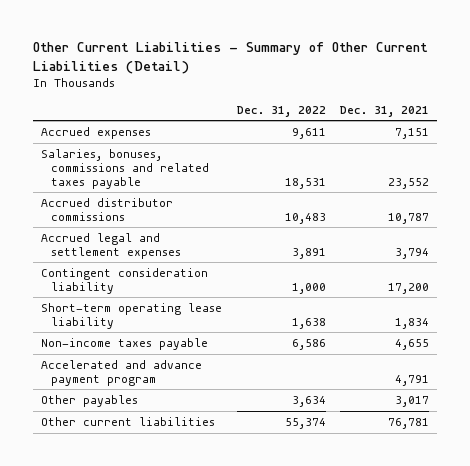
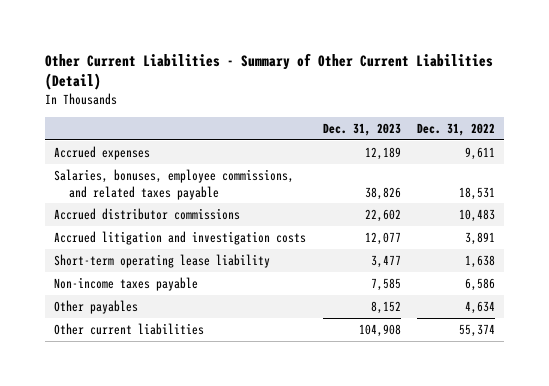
- | Dec. 31, 2022 | Dec. 31, 2021
+ | Dec. 31, 2023 | Dec. 31, 2022
- Salaries, bonuses, commissions and related taxes payable | 18,531 | 23,552
+ Salaries, bonuses, employee commissions, and related taxes payable | 38,826 | 18,531
- Accrued legal and settlement expenses | 3,891 | 3,794
- Contingent consideration liability | 1,000 | 17,200
+ Accrued litigation and investigation costs | 12,077 | 3,891
- Accelerated and advance payment program | | 4,791
- Other payables | 3,634 | 3,017
+ Other payables | 8,152 | 4,634

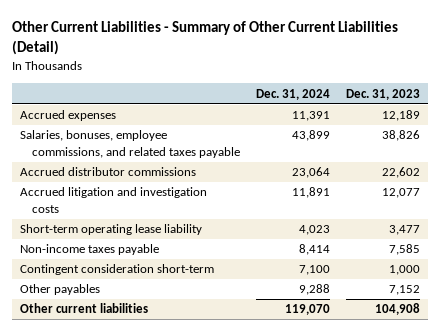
- | Dec. 31, 2023 | Dec. 31, 2022
+ | Dec. 31, 2024 | Dec. 31, 2023
- Other payables | 8,152 | 4,634
+ Contingent consideration short-term | 7,100 | 1,000
+ Other payables | 9,288 | 7,152

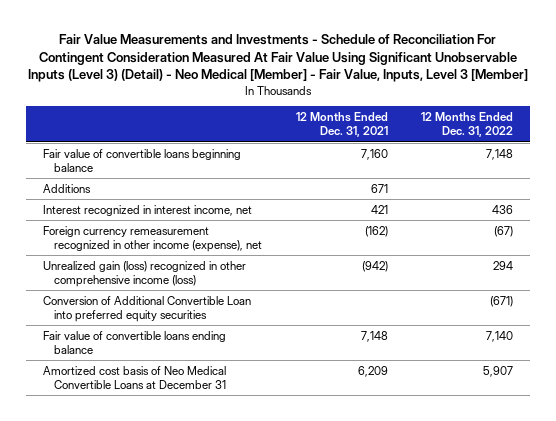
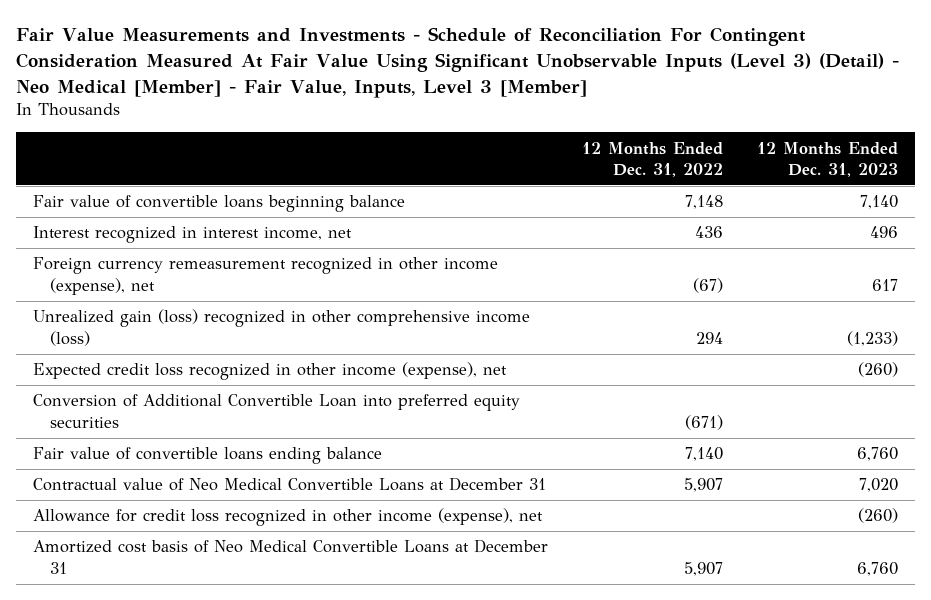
- | 12 Months Ended Dec. 31, 2021 | 12 Months Ended Dec. 31, 2022
+ | 12 Months Ended Dec. 31, 2022 | 12 Months Ended Dec. 31, 2023
- Additions | 671 |
+ Expected credit loss recognized in other income (expense), net | | (260)
+ Contractual value of Neo Medical Convertible Loans at December 31 | 5,907 | 7,020
+ Allowance for credit loss recognized in other income (expense), net | | (260)

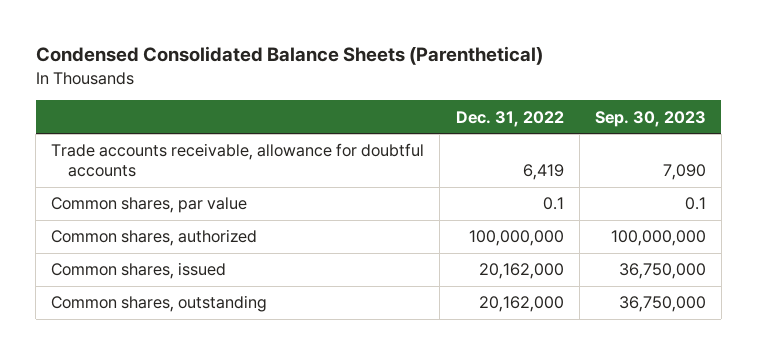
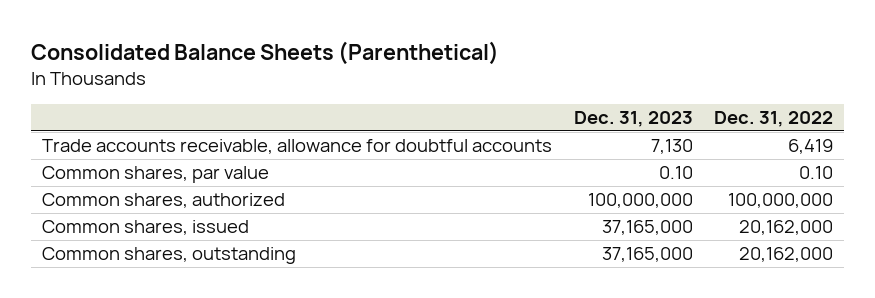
- Condensed Consolidated Balance Sheets (Parenthetical)
+ Consolidated Balance Sheets (Parenthetical)
- | Dec. 31, 2022 | Sep. 30, 2023
+ | Dec. 31, 2023 | Dec. 31, 2022
- Common shares, par value | 0.1 | 0.1
+ Common shares, par value | 0.10 | 0.10

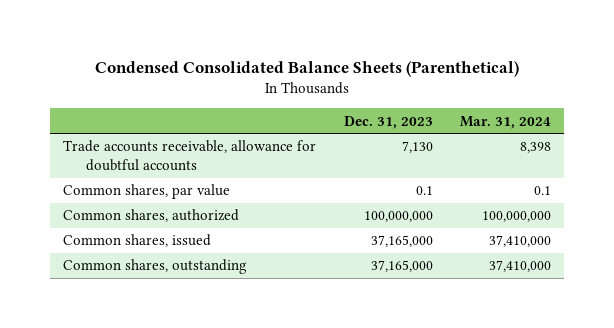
- Consolidated Balance Sheets (Parenthetical)
+ Condensed Consolidated Balance Sheets (Parenthetical)
- | Dec. 31, 2023 | Dec. 31, 2022
+ | Dec. 31, 2023 | Mar. 31, 2024
- Common shares, par value | 0.10 | 0.10
+ Common shares, par value | 0.1 | 0.1

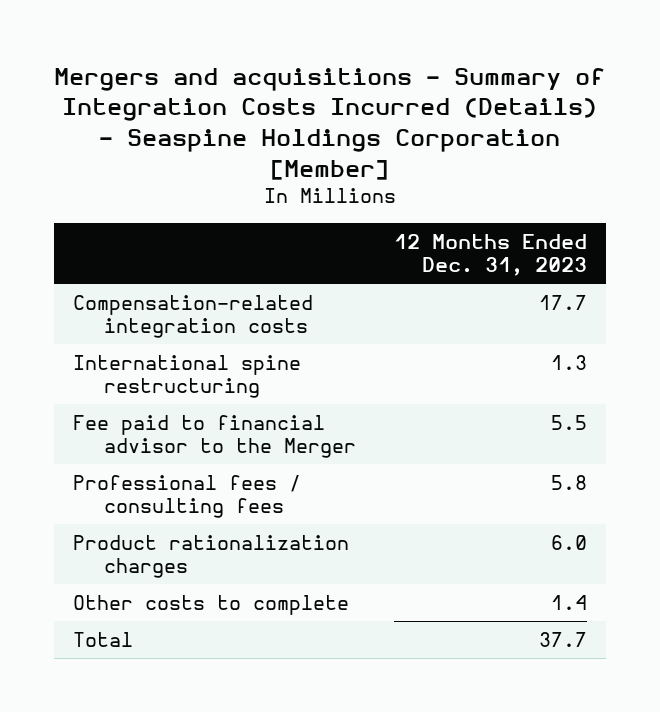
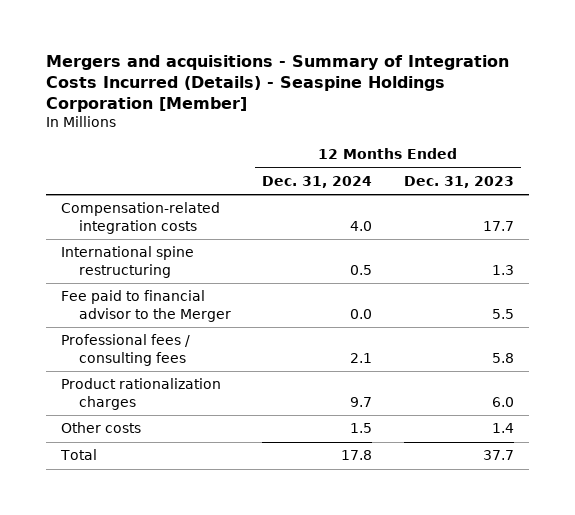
- | 12 Months Ended Dec. 31, 2023
+ | 12 Months Ended Dec. 31, 2024 | 12 Months Ended Dec. 31, 2023
- Other costs to complete | 1.4
+ Other costs | 1.5 | 1.4

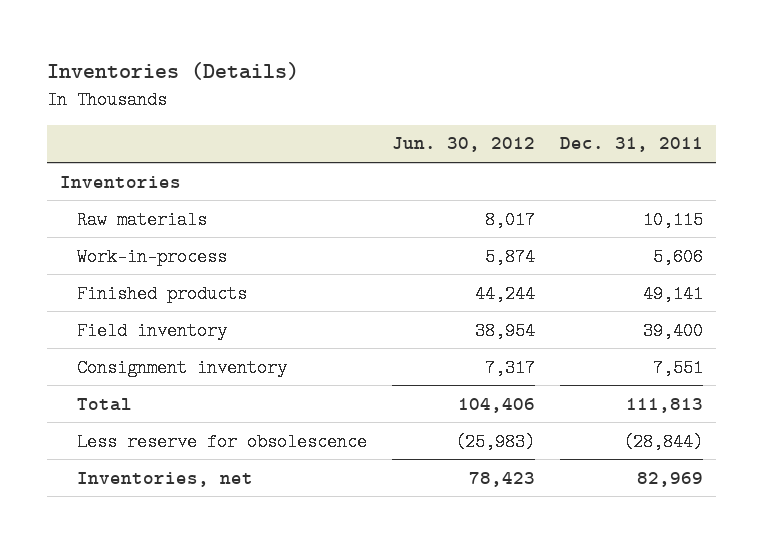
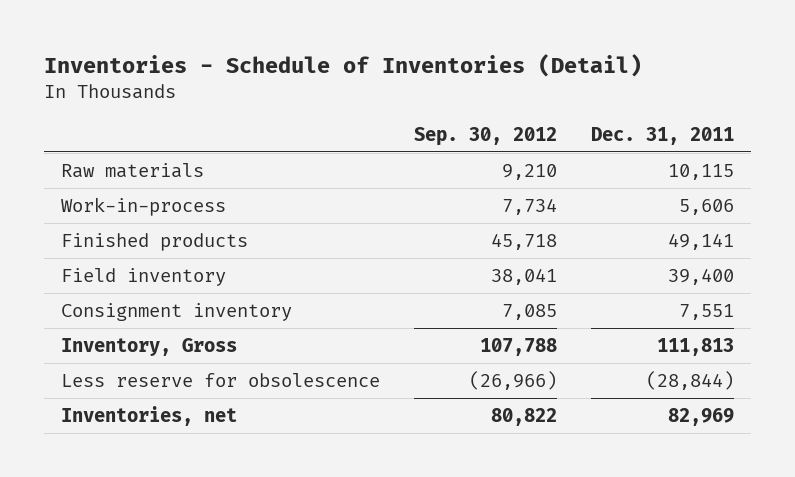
- Inventories (Details)
+ Inventories - Schedule of Inventories (Detail)
- | Jun. 30, 2012 | Dec. 31, 2011
+ | Sep. 30, 2012 | Dec. 31, 2011
- Inventories
- Total | 104,406 | 111,813
+ Inventory, Gross | 107,788 | 111,813

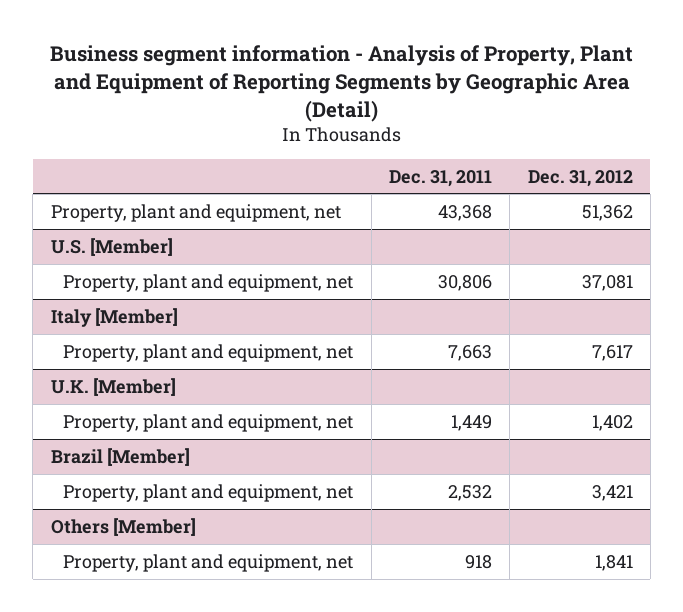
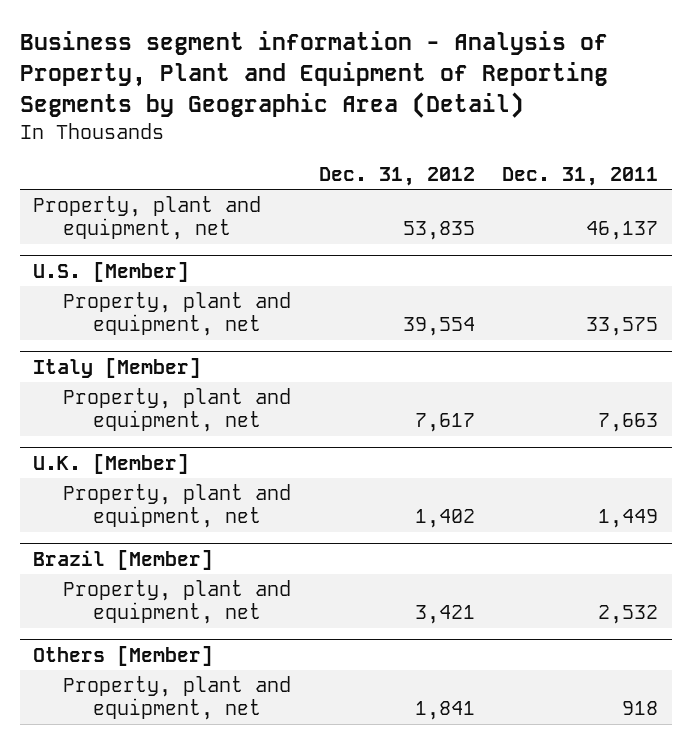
- | Dec. 31, 2011 | Dec. 31, 2012
+ | Dec. 31, 2012 | Dec. 31, 2011
- Property, plant and equipment, net | 43,368 | 51,362
+ Property, plant and equipment, net | 53,835 | 46,137
@ U.S. [Member]
- Property, plant and equipment, net | 30,806 | 37,081
+ Property, plant and equipment, net | 39,554 | 33,575

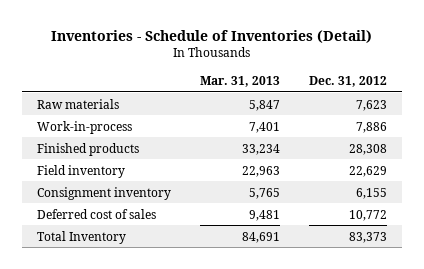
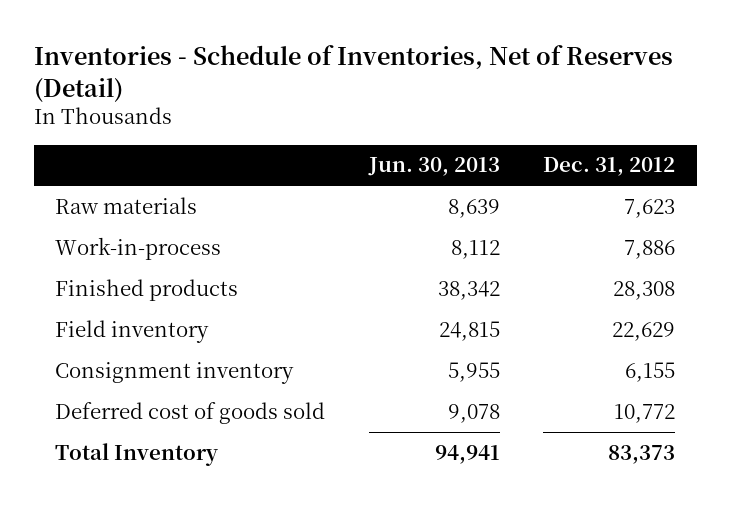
- Inventories - Schedule of Inventories (Detail)
+ Inventories - Schedule of Inventories, Net of Reserves (Detail)
- | Mar. 31, 2013 | Dec. 31, 2012
+ | Jun. 30, 2013 | Dec. 31, 2012
- Deferred cost of sales | 9,481 | 10,772
+ Deferred cost of goods sold | 9,078 | 10,772

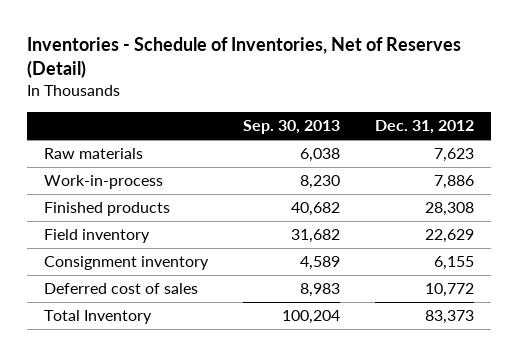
- | Jun. 30, 2013 | Dec. 31, 2012
+ | Sep. 30, 2013 | Dec. 31, 2012
- Deferred cost of goods sold | 9,078 | 10,772
+ Deferred cost of sales | 8,983 | 10,772

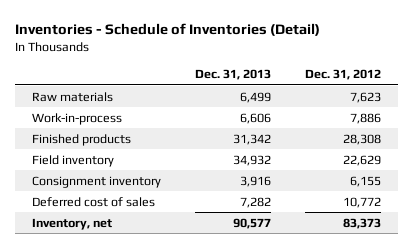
- Inventories - Schedule of Inventories, Net of Reserves (Detail)
+ Inventories - Schedule of Inventories (Detail)
- | Sep. 30, 2013 | Dec. 31, 2012
+ | Dec. 31, 2013 | Dec. 31, 2012
- Total Inventory | 100,204 | 83,373
+ Inventory, net | 90,577 | 83,373

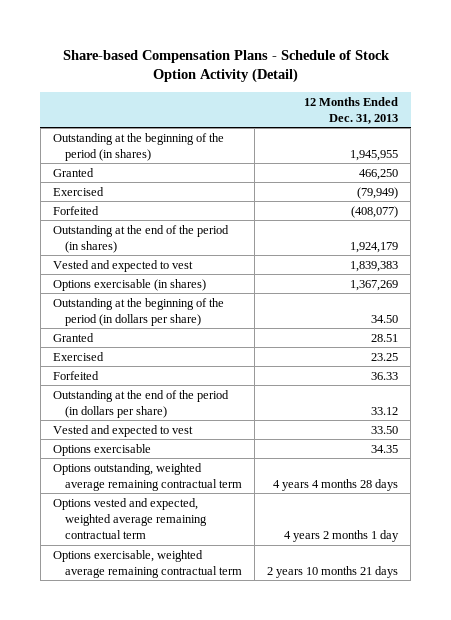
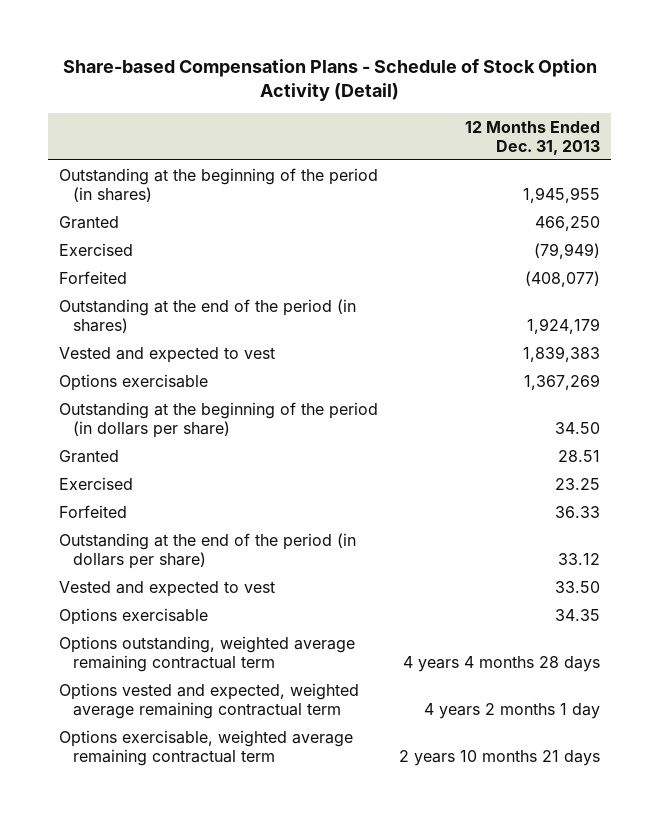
- Options exercisable (in shares) | 1,367,269
+ Options exercisable | 1,367,269

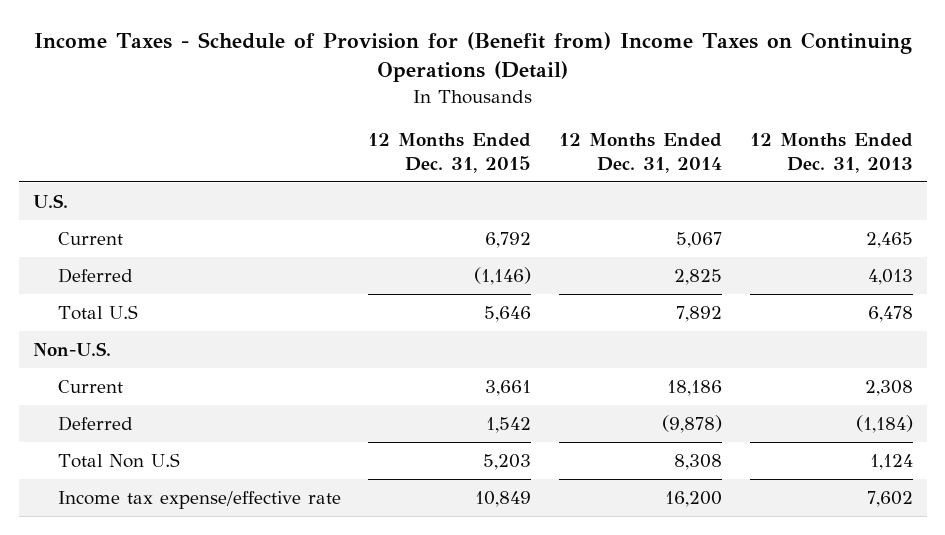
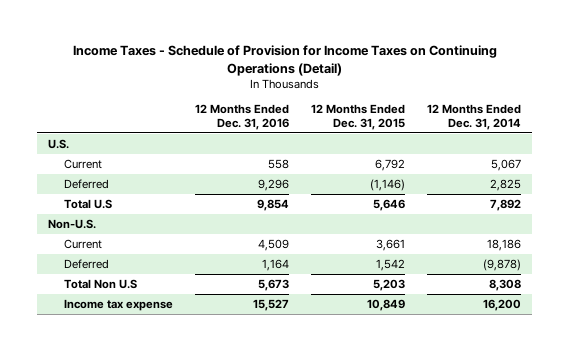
- Income Taxes - Schedule of Provision for (Benefit from) Income Taxes on Continuing Operations (Detail)
+ Income Taxes - Schedule of Provision for Income Taxes on Continuing Operations (Detail)
- | 12 Months Ended Dec. 31, 2015 | 12 Months Ended Dec. 31, 2014 | 12 Months Ended Dec. 31, 2013
+ | 12 Months Ended Dec. 31, 2016 | 12 Months Ended Dec. 31, 2015 | 12 Months Ended Dec. 31, 2014
- Income tax expense/effective rate | 10,849 | 16,200 | 7,602
+ Income tax expense | 15,527 | 10,849 | 16,200

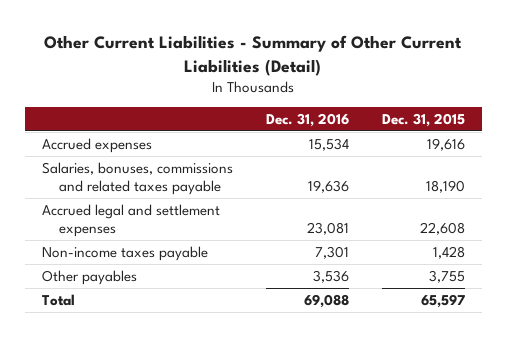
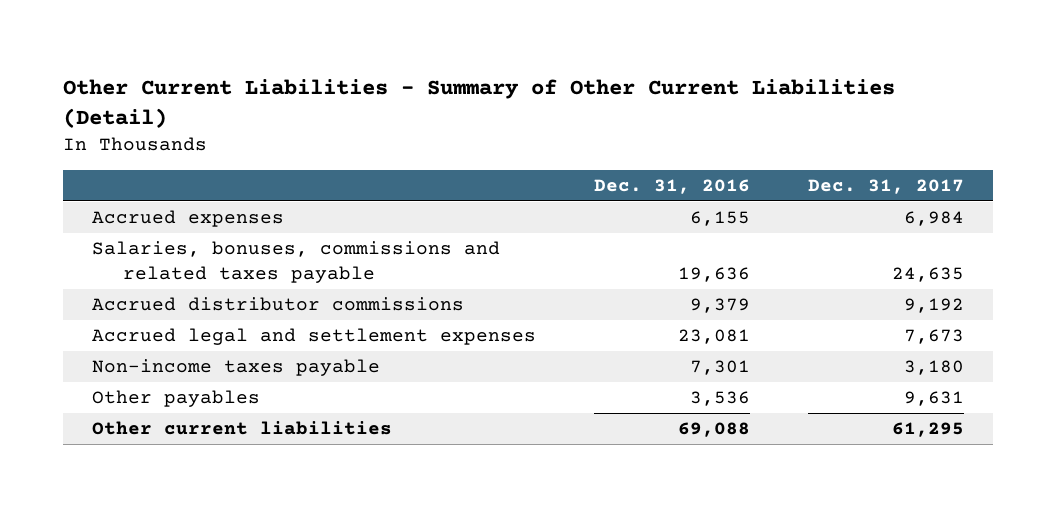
- | Dec. 31, 2016 | Dec. 31, 2015
+ | Dec. 31, 2016 | Dec. 31, 2017
- Accrued expenses | 15,534 | 19,616
+ Accrued expenses | 6,155 | 6,984
+ Accrued distributor commissions | 9,379 | 9,192
- Total | 69,088 | 65,597
+ Other current liabilities | 69,088 | 61,295

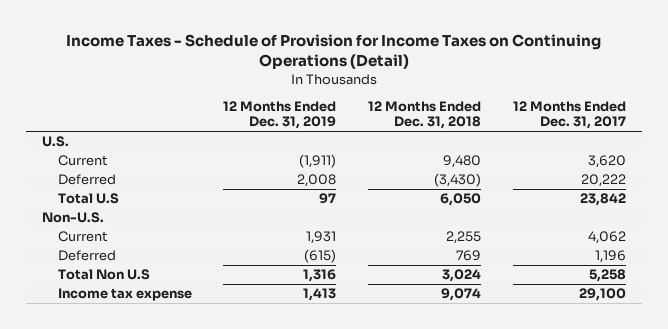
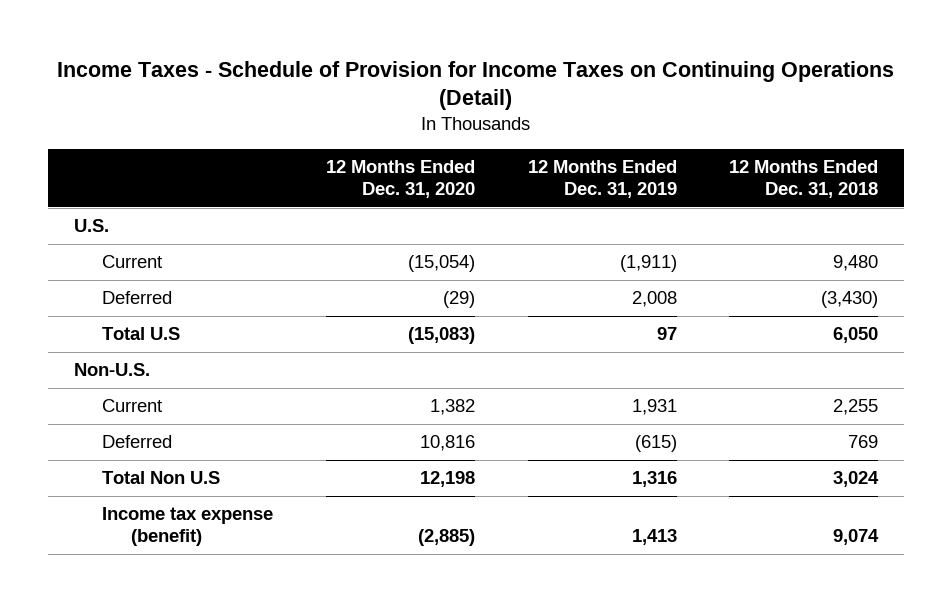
- | 12 Months Ended Dec. 31, 2019 | 12 Months Ended Dec. 31, 2018 | 12 Months Ended Dec. 31, 2017
+ | 12 Months Ended Dec. 31, 2020 | 12 Months Ended Dec. 31, 2019 | 12 Months Ended Dec. 31, 2018
- Income tax expense | 1,413 | 9,074 | 29,100
+ Income tax expense (benefit) | (2,885) | 1,413 | 9,074

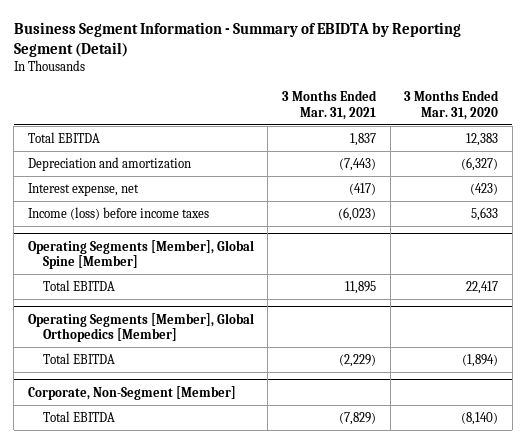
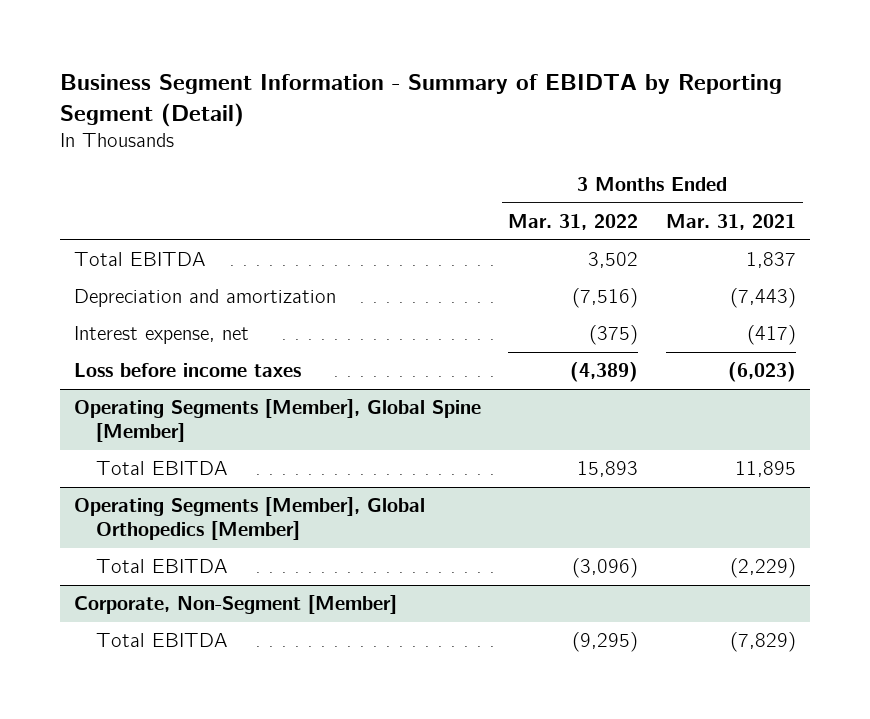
- | 3 Months Ended Mar. 31, 2021 | 3 Months Ended Mar. 31, 2020
+ | 3 Months Ended Mar. 31, 2022 | 3 Months Ended Mar. 31, 2021
- Income (loss) before income taxes | (6,023) | 5,633
+ Loss before income taxes | (4,389) | (6,023)

